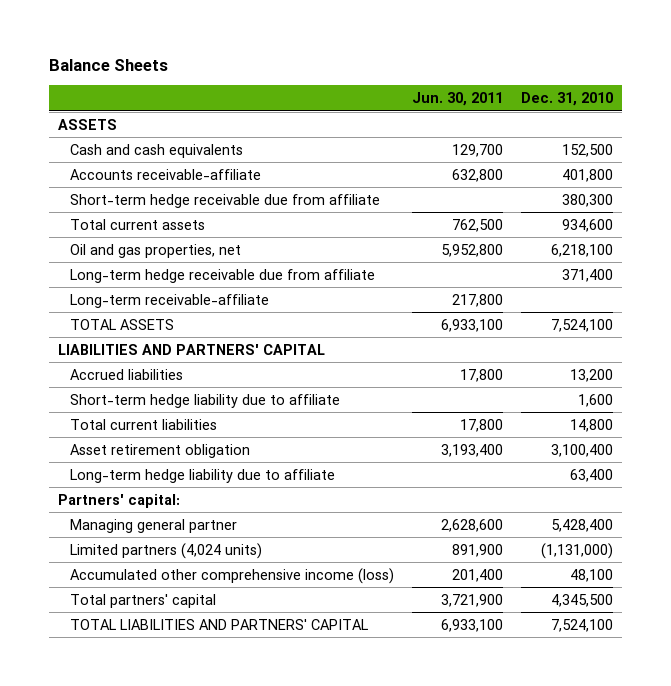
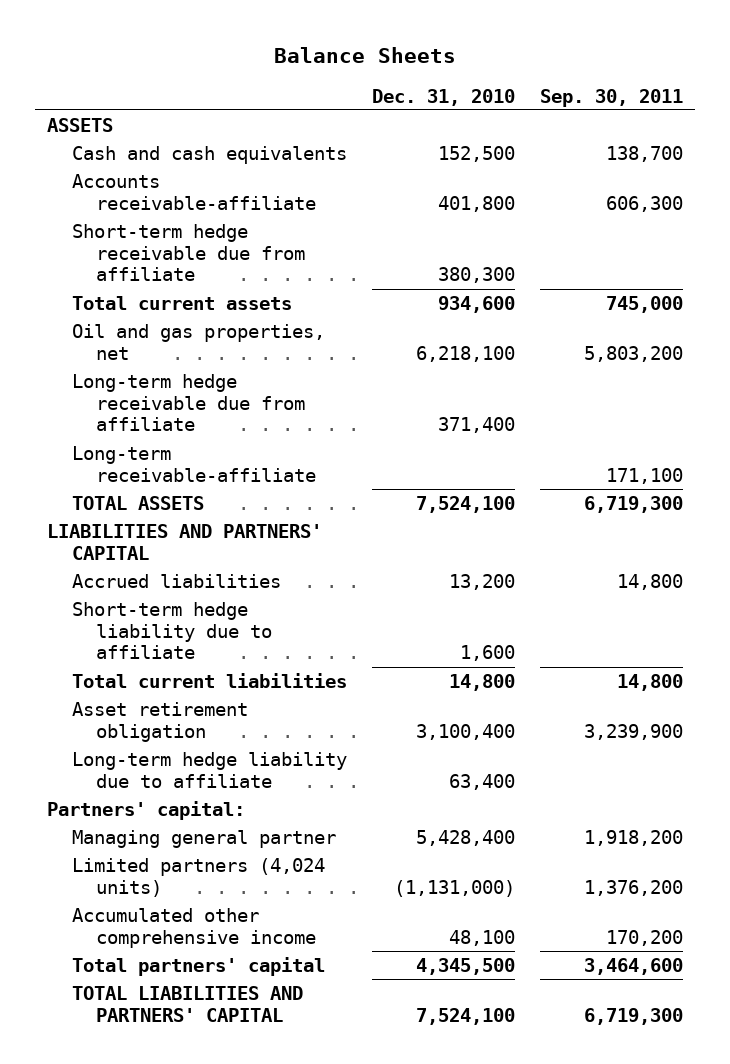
- | Jun. 30, 2011 | Dec. 31, 2010
+ | Dec. 31, 2010 | Sep. 30, 2011
- Accumulated other comprehensive income (loss) | 201,400 | 48,100
+ Accumulated other comprehensive income | 48,100 | 170,200

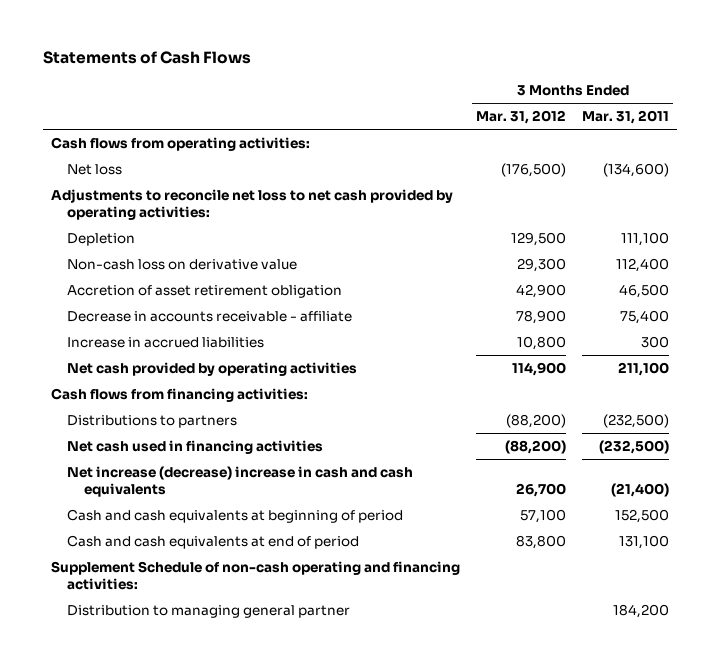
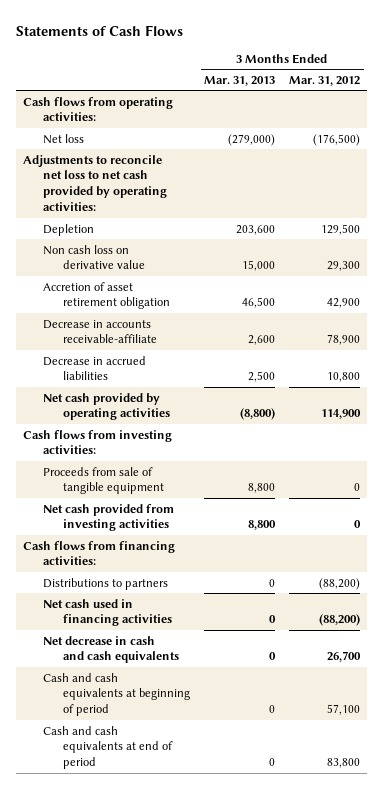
- | 3 Months Ended Mar. 31, 2012 | 3 Months Ended Mar. 31, 2011
+ | 3 Months Ended Mar. 31, 2013 | 3 Months Ended Mar. 31, 2012
- Non-cash loss on derivative value | 29,300 | 112,400
+ Non cash loss on derivative value | 15,000 | 29,300
- Decrease in accounts receivable - affiliate | 78,900 | 75,400
- Increase in accrued liabilities | 10,800 | 300
+ Decrease in accounts receivable-affiliate | 2,600 | 78,900
+ Decrease in accrued liabilities | 2,500 | 10,800
+ Cash flows from investing activities:
+ Proceeds from sale of tangible equipment | 8,800 | 0
+ Net cash provided from investing activities | 8,800 | 0
- Net increase (decrease) increase in cash and cash equivalents | 26,700 | (21,400)
+ Net decrease in cash and cash equivalents | 0 | 26,700
- Supplement Schedule of non-cash operating and financing activities:
- Distribution to managing general partner | | 184,200

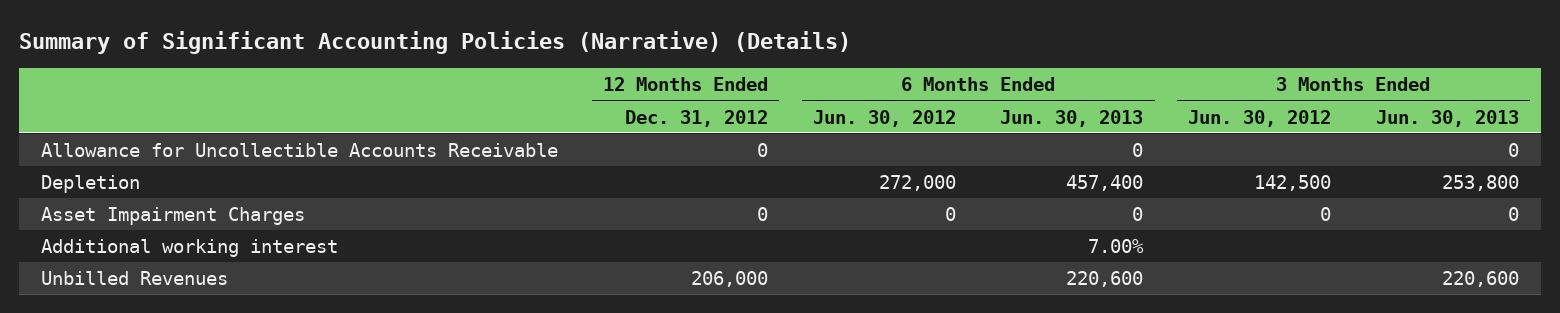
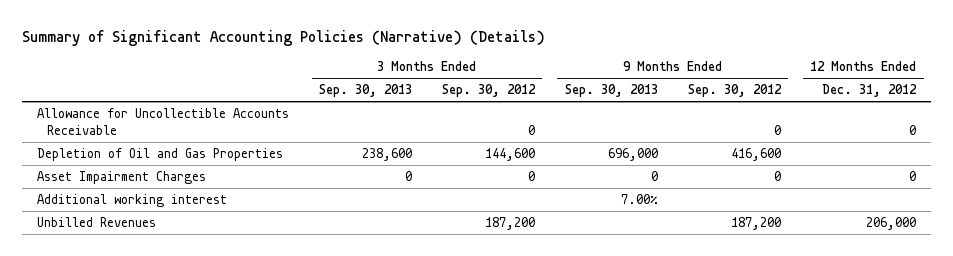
- | 12 Months Ended Dec. 31, 2012 | 6 Months Ended Jun. 30, 2012 | 6 Months Ended Jun. 30, 2013 | 3 Months Ended Jun. 30, 2012 | 3 Months Ended Jun. 30, 2013
+ | 3 Months Ended Sep. 30, 2013 | 3 Months Ended Sep. 30, 2012 | 9 Months Ended Sep. 30, 2013 | 9 Months Ended Sep. 30, 2012 | 12 Months Ended Dec. 31, 2012
- Depletion | | 272,000 | 457,400 | 142,500 | 253,800
+ Depletion of Oil and Gas Properties | 238,600 | 144,600 | 696,000 | 416,600 |

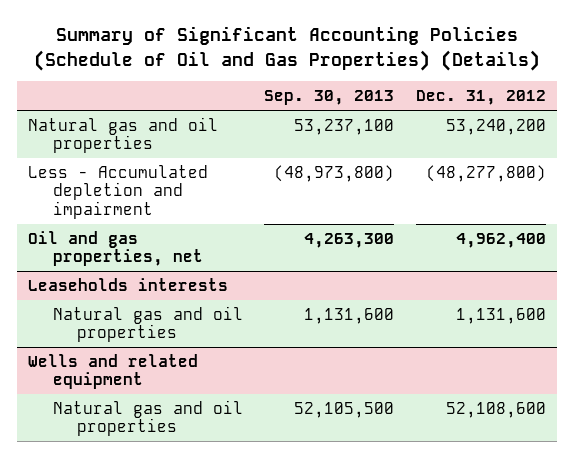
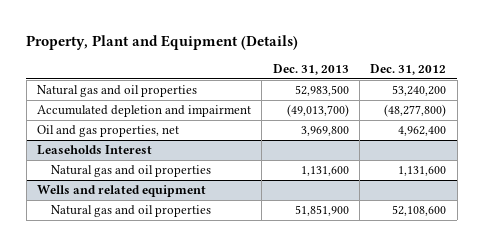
- Summary of Significant Accounting Policies (Schedule of Oil and Gas Properties) (Details)
+ Property, Plant and Equipment (Details)
- | Sep. 30, 2013 | Dec. 31, 2012
+ | Dec. 31, 2013 | Dec. 31, 2012
- Less - Accumulated depletion and impairment | (48,973,800) | (48,277,800)
+ Accumulated depletion and impairment | (49,013,700) | (48,277,800)
- Leaseholds interests
+ Leaseholds Interest

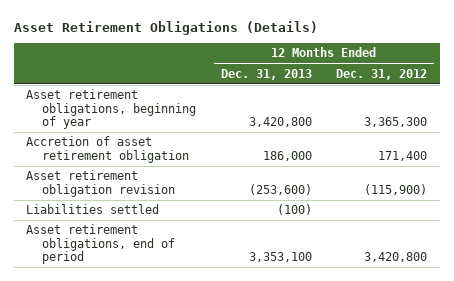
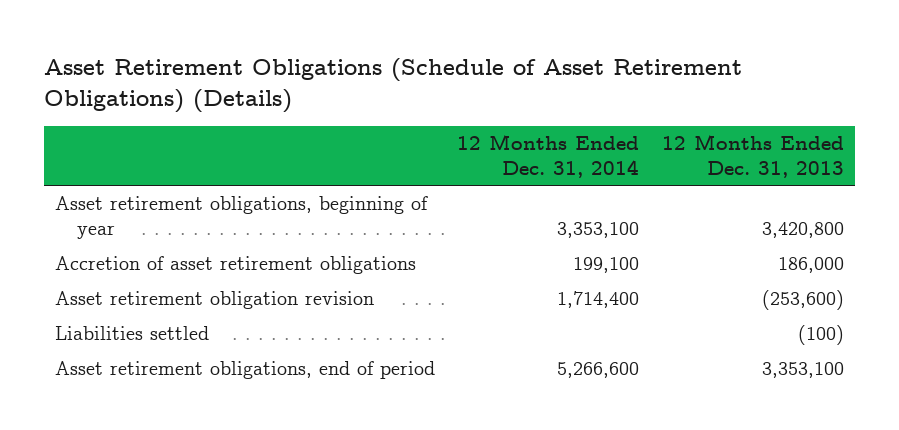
- Asset Retirement Obligations (Details)
+ Asset Retirement Obligations (Schedule of Asset Retirement Obligations) (Details)
- | 12 Months Ended Dec. 31, 2013 | 12 Months Ended Dec. 31, 2012
+ | 12 Months Ended Dec. 31, 2014 | 12 Months Ended Dec. 31, 2013
- Accretion of asset retirement obligation | 186,000 | 171,400
+ Accretion of asset retirement obligations | 199,100 | 186,000

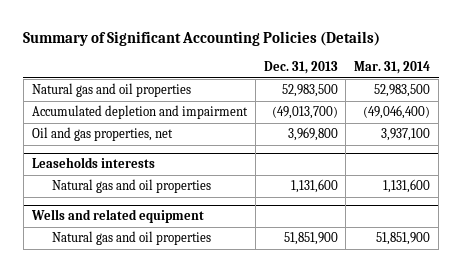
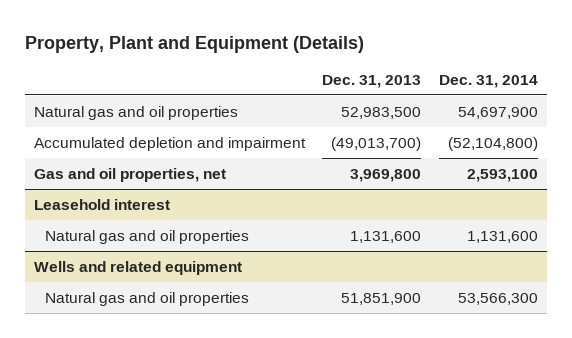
- Summary of Significant Accounting Policies (Details)
+ Property, Plant and Equipment (Details)
- | Dec. 31, 2013 | Mar. 31, 2014
+ | Dec. 31, 2013 | Dec. 31, 2014
- Oil and gas properties, net | 3,969,800 | 3,937,100
- Leaseholds interests
+ Gas and oil properties, net | 3,969,800 | 2,593,100
+ Leasehold interest

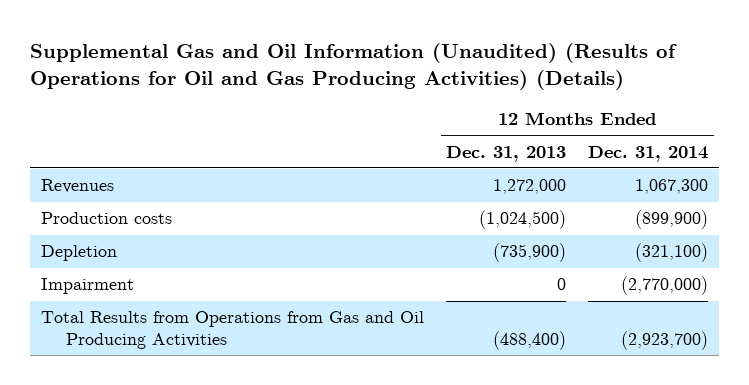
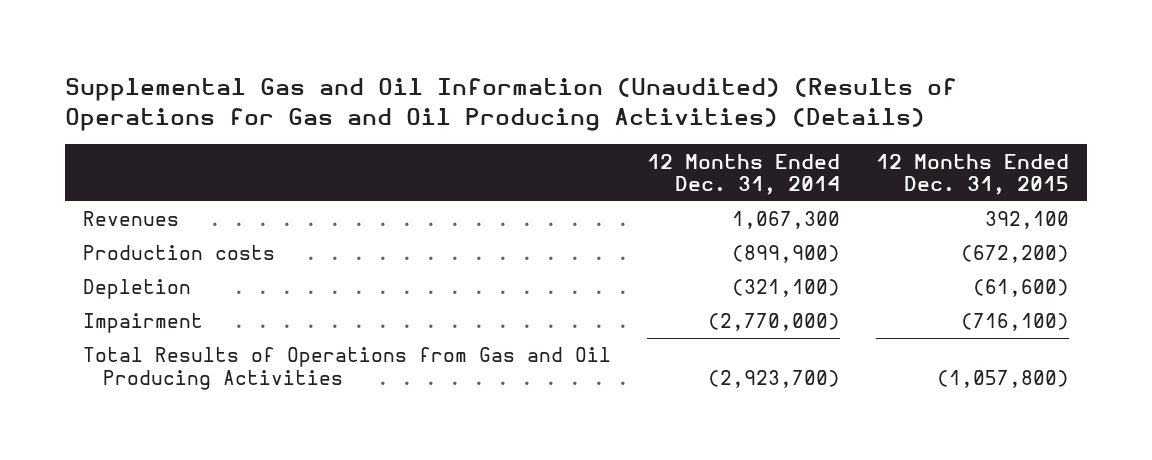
- Supplemental Gas and Oil Information (Unaudited) (Results of Operations for Oil and Gas Producing Activities) (Details)
+ Supplemental Gas and Oil Information (Unaudited) (Results of Operations for Gas and Oil Producing Activities) (Details)
- | 12 Months Ended Dec. 31, 2013 | 12 Months Ended Dec. 31, 2014
+ | 12 Months Ended Dec. 31, 2014 | 12 Months Ended Dec. 31, 2015
- Total Results from Operations from Gas and Oil Producing Activities | (488,400) | (2,923,700)
+ Total Results of Operations from Gas and Oil Producing Activities | (2,923,700) | (1,057,800)

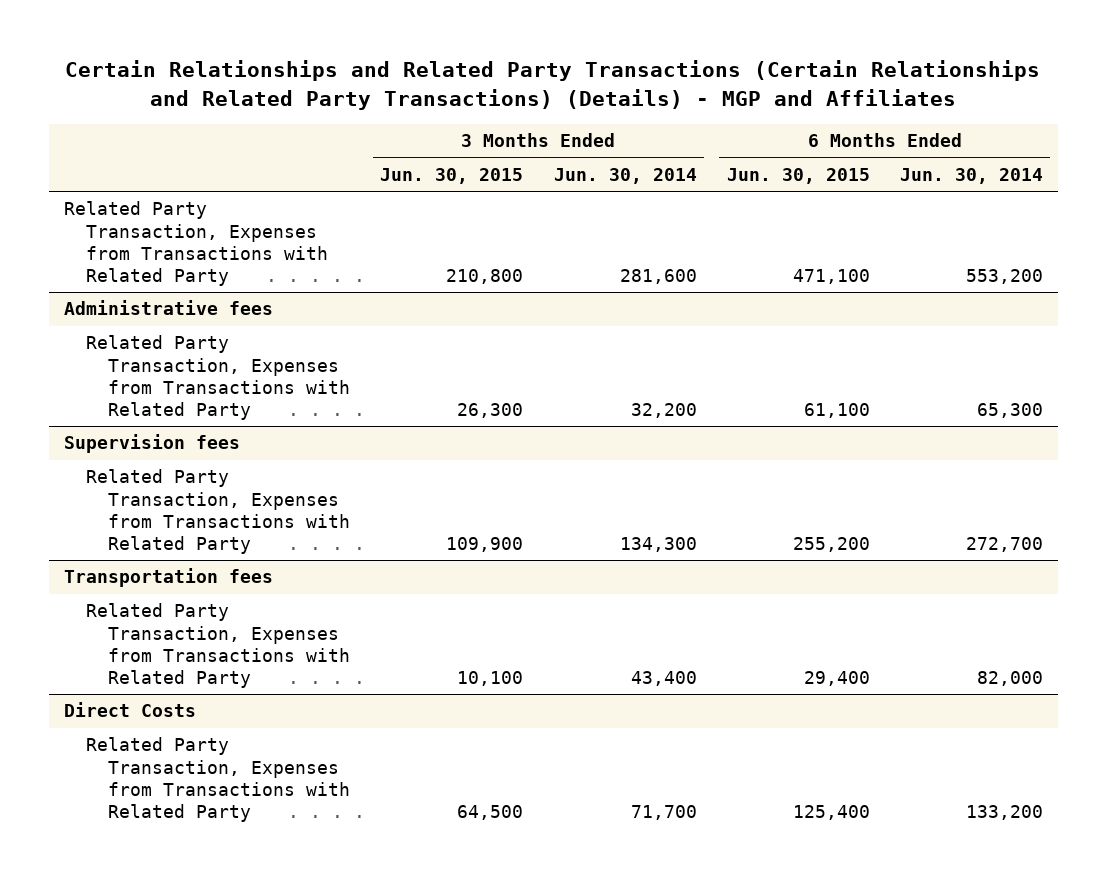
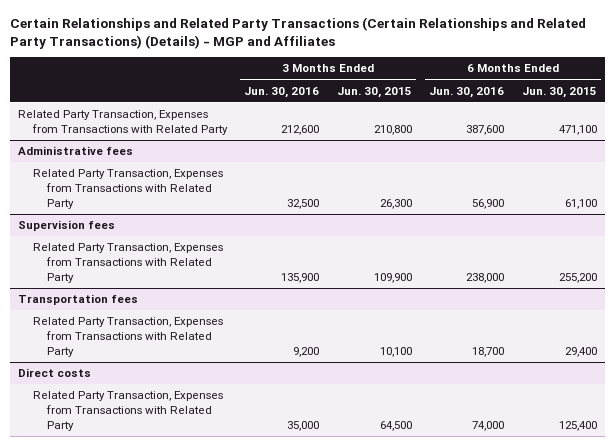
- | 3 Months Ended Jun. 30, 2015 | 3 Months Ended Jun. 30, 2014 | 6 Months Ended Jun. 30, 2015 | 6 Months Ended Jun. 30, 2014
+ | 3 Months Ended Jun. 30, 2016 | 3 Months Ended Jun. 30, 2015 | 6 Months Ended Jun. 30, 2016 | 6 Months Ended Jun. 30, 2015
- Direct Costs
+ Direct costs

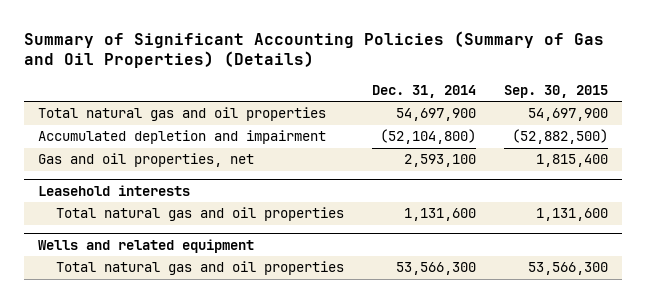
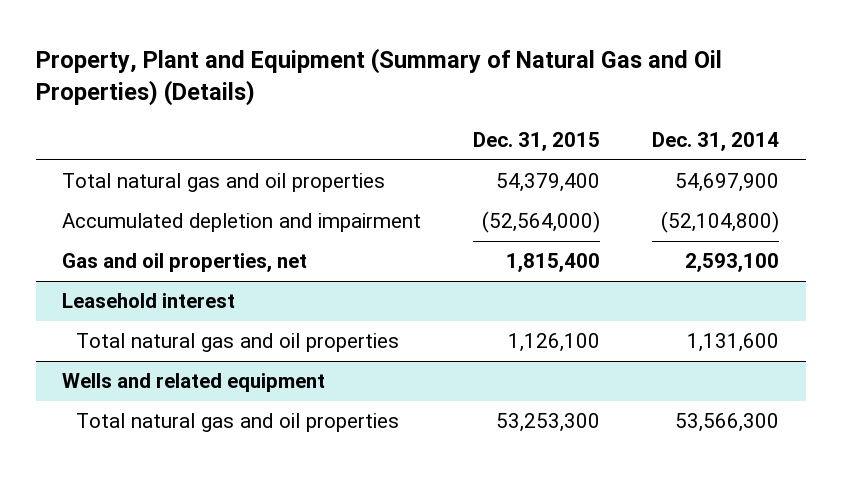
- Summary of Significant Accounting Policies (Summary of Gas and Oil Properties) (Details)
+ Property, Plant and Equipment (Summary of Natural Gas and Oil Properties) (Details)
- | Dec. 31, 2014 | Sep. 30, 2015
+ | Dec. 31, 2015 | Dec. 31, 2014
- Leasehold interests
+ Leasehold interest

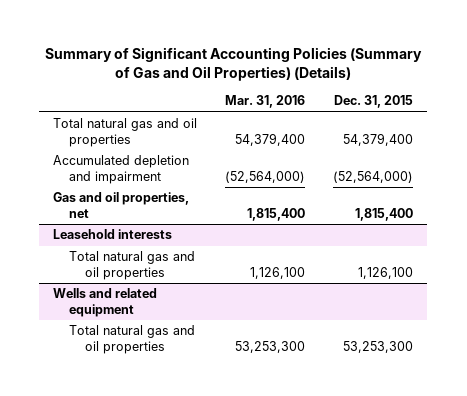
- Property, Plant and Equipment (Summary of Natural Gas and Oil Properties) (Details)
+ Summary of Significant Accounting Policies (Summary of Gas and Oil Properties) (Details)
- | Dec. 31, 2015 | Dec. 31, 2014
+ | Mar. 31, 2016 | Dec. 31, 2015
- Leasehold interest
+ Leasehold interests

